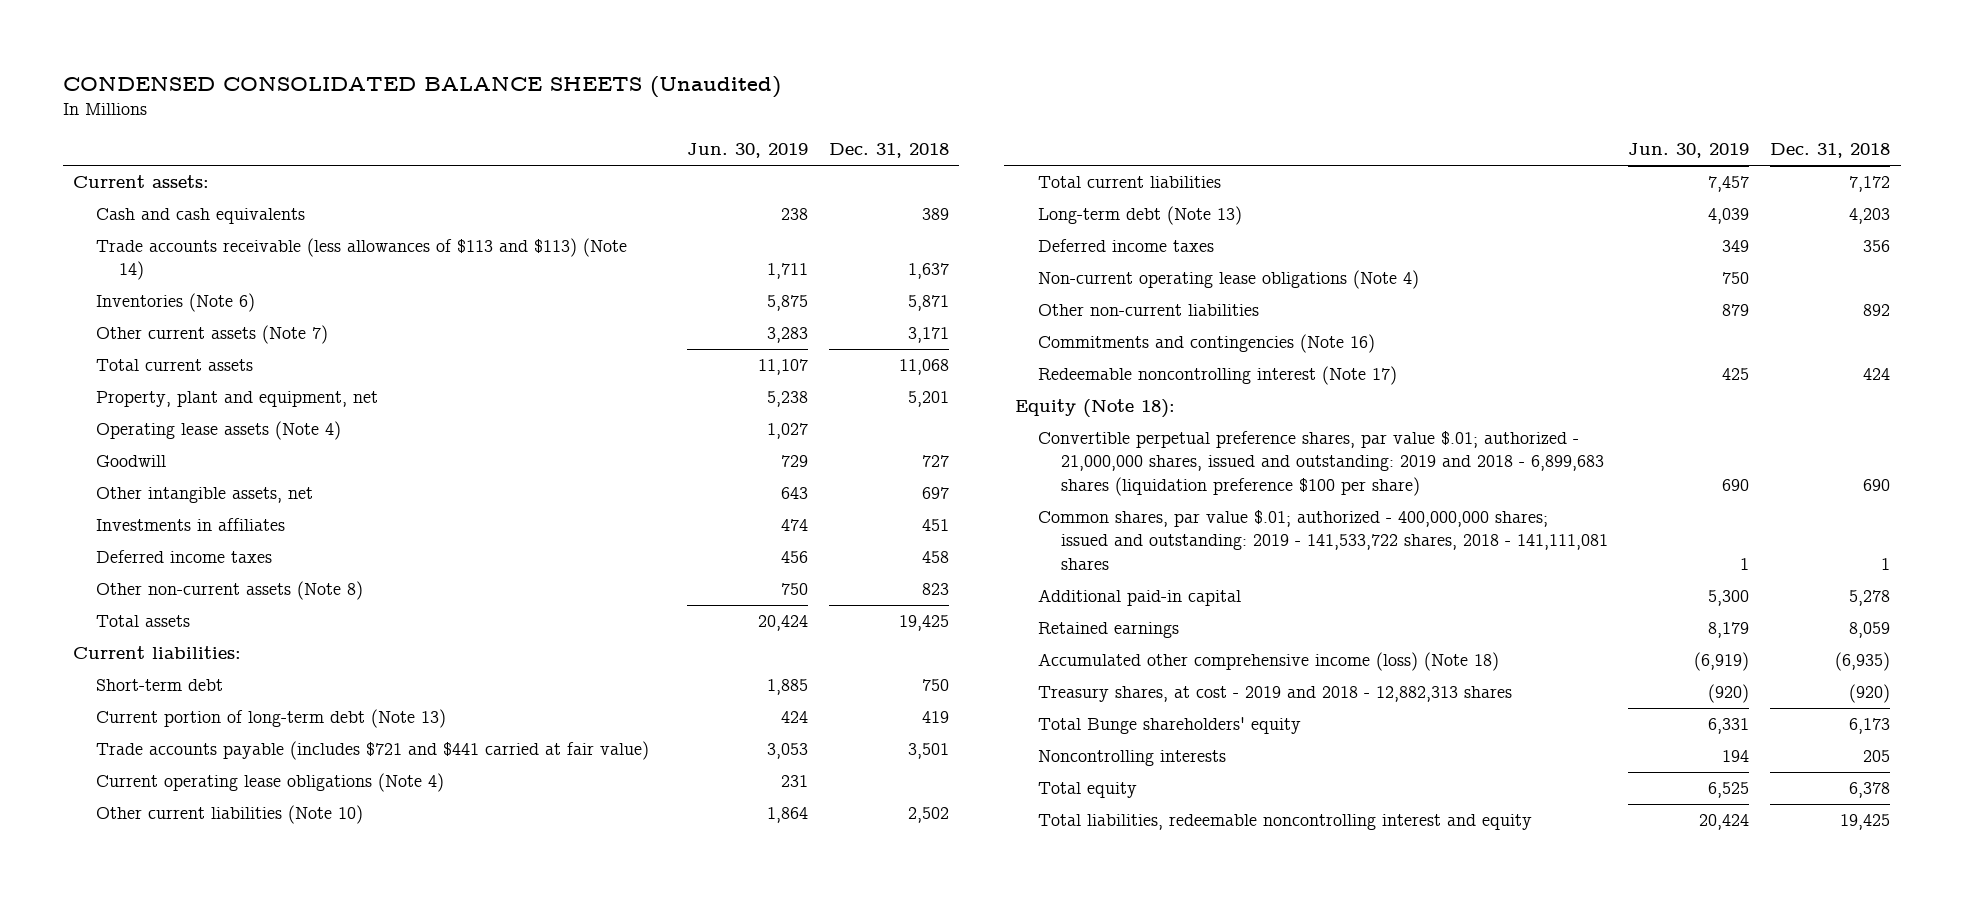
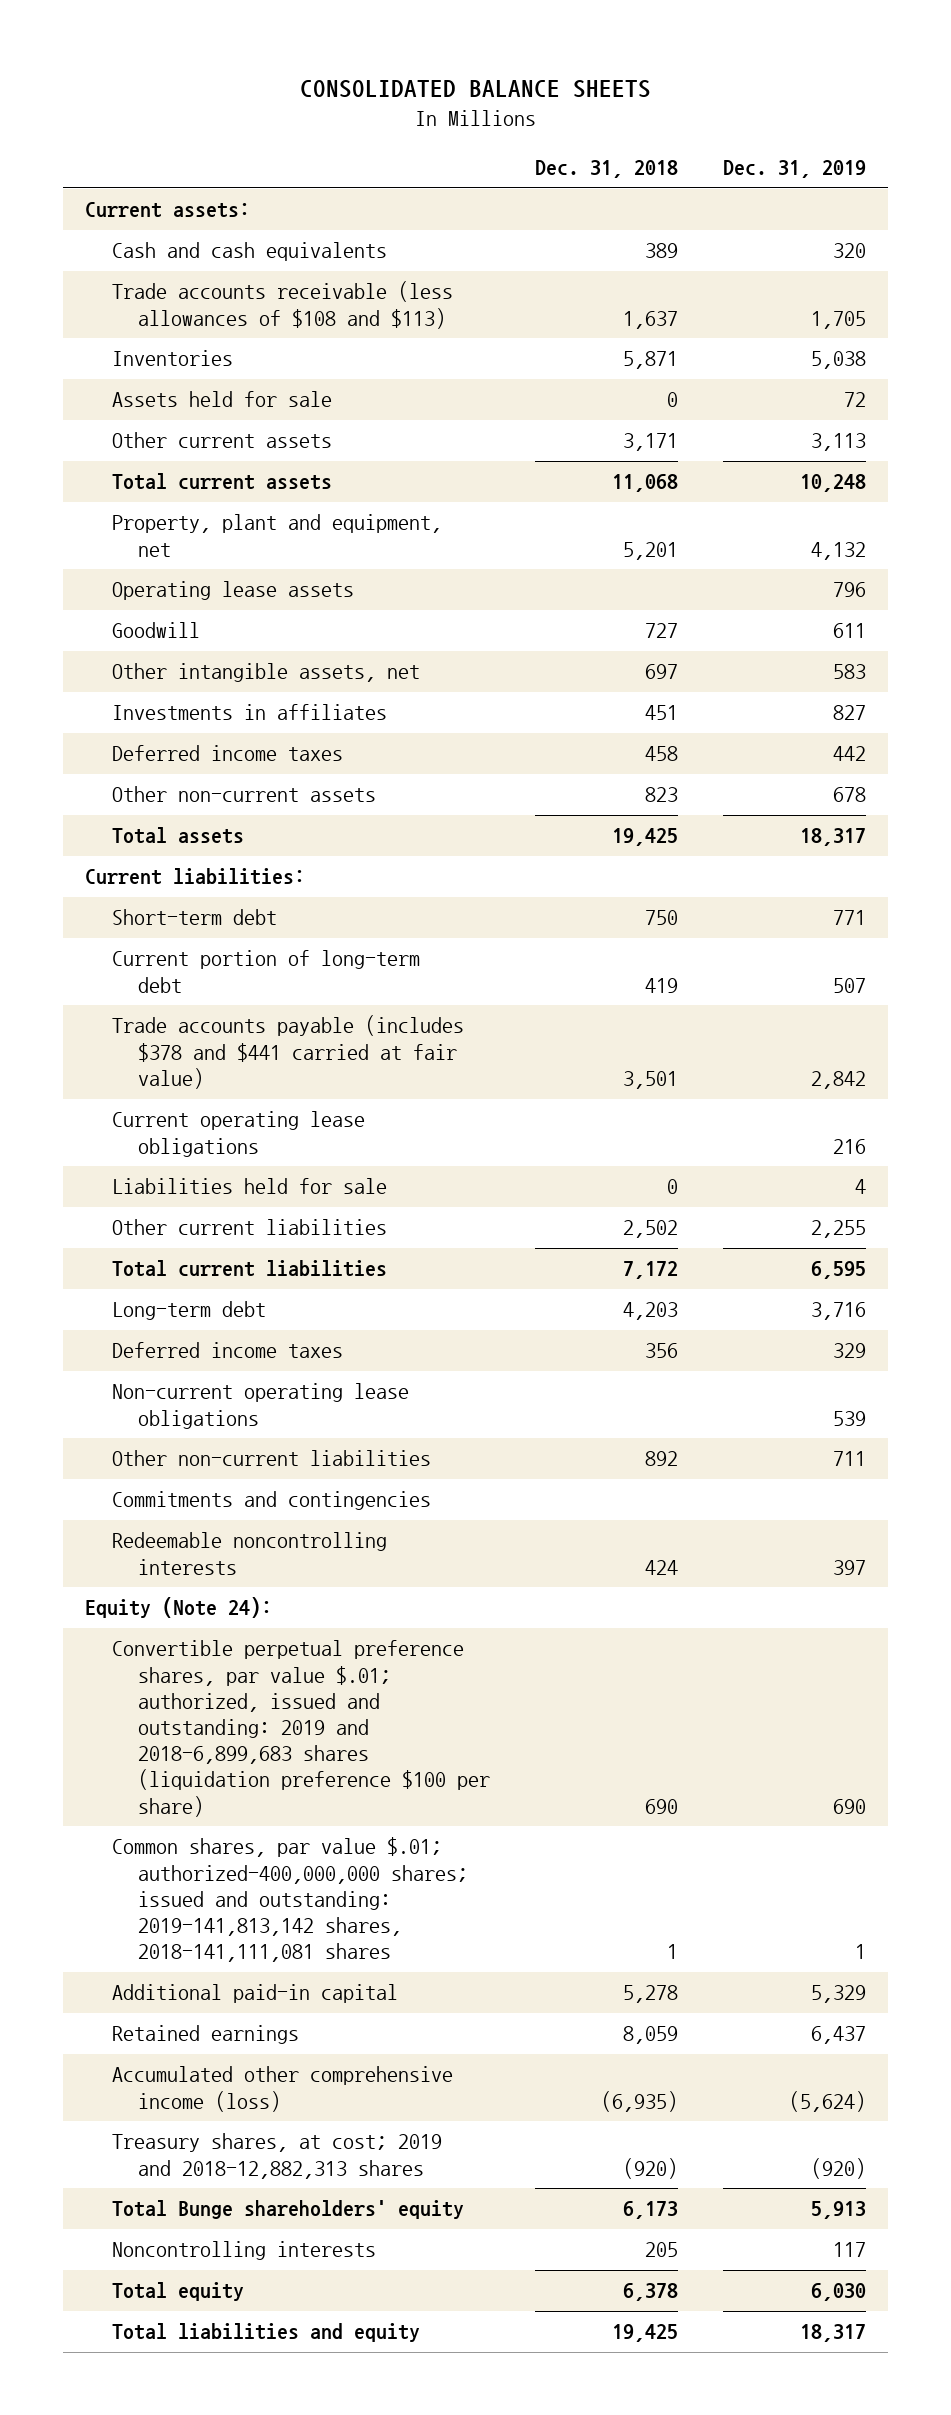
- CONDENSED CONSOLIDATED BALANCE SHEETS (Unaudited)
+ CONSOLIDATED BALANCE SHEETS
- | Jun. 30, 2019 | Dec. 31, 2018
+ | Dec. 31, 2018 | Dec. 31, 2019
- Trade accounts receivable (less allowances of $113 and $113) (Note 14) | 1,711 | 1,637
- Inventories (Note 6) | 5,875 | 5,871
- Other current assets (Note 7) | 3,283 | 3,171
+ Trade accounts receivable (less allowances of $108 and $113) | 1,637 | 1,705
+ Inventories | 5,871 | 5,038
+ Assets held for sale | 0 | 72
+ Other current assets | 3,171 | 3,113
- Operating lease assets (Note 4) | 1,027 |
+ Operating lease assets | | 796
- Other non-current assets (Note 8) | 750 | 823
+ Other non-current assets | 823 | 678
- Current portion of long-term debt (Note 13) | 424 | 419
- Trade accounts payable (includes $721 and $441 carried at fair value) | 3,053 | 3,501
- Current operating lease obligations (Note 4) | 231 |
- Other current liabilities (Note 10) | 1,864 | 2,502
+ Current portion of long-term debt | 419 | 507
+ Trade accounts payable (includes $378 and $441 carried at fair value) | 3,501 | 2,842
+ Current operating lease obligations | | 216
+ Liabilities held for sale | 0 | 4
+ Other current liabilities | 2,502 | 2,255
- Long-term debt (Note 13) | 4,039 | 4,203
+ Long-term debt | 4,203 | 3,716
- Non-current operating lease obligations (Note 4) | 750 |
+ Non-current operating lease obligations | | 539
- Commitments and contingencies (Note 16)
- Redeemable noncontrolling interest (Note 17) | 425 | 424
- Equity (Note 18):
- Convertible perpetual preference shares, par value $.01; authorized - 21,000,000 shares, issued and outstanding: 2019 and 2018 - 6,899,683 shares (liquidation preference $100 per share) | 690 | 690
- Common shares, par value $.01; authorized - 400,000,000 shares; issued and outstanding: 2019 - 141,533,722 shares, 2018 - 141,111,081 shares | 1 | 1
+ Commitments and contingencies
+ Redeemable noncontrolling interests | 424 | 397
+ Equity (Note 24):
+ Convertible perpetual preference shares, par value $.01; authorized, issued and outstanding: 2019 and 2018-6,899,683 shares (liquidation preference $100 per share) | 690 | 690
+ Common shares, par value $.01; authorized-400,000,000 shares; issued and outstanding: 2019-141,813,142 shares, 2018-141,111,081 shares | 1 | 1
- Accumulated other comprehensive income (loss) (Note 18) | (6,919) | (6,935)
- Treasury shares, at cost - 2019 and 2018 - 12,882,313 shares | (920) | (920)
+ Accumulated other comprehensive income (loss) | (6,935) | (5,624)
+ Treasury shares, at cost; 2019 and 2018-12,882,313 shares | (920) | (920)
- Total liabilities, redeemable noncontrolling interest and equity | 20,424 | 19,425
+ Total liabilities and equity | 19,425 | 18,317

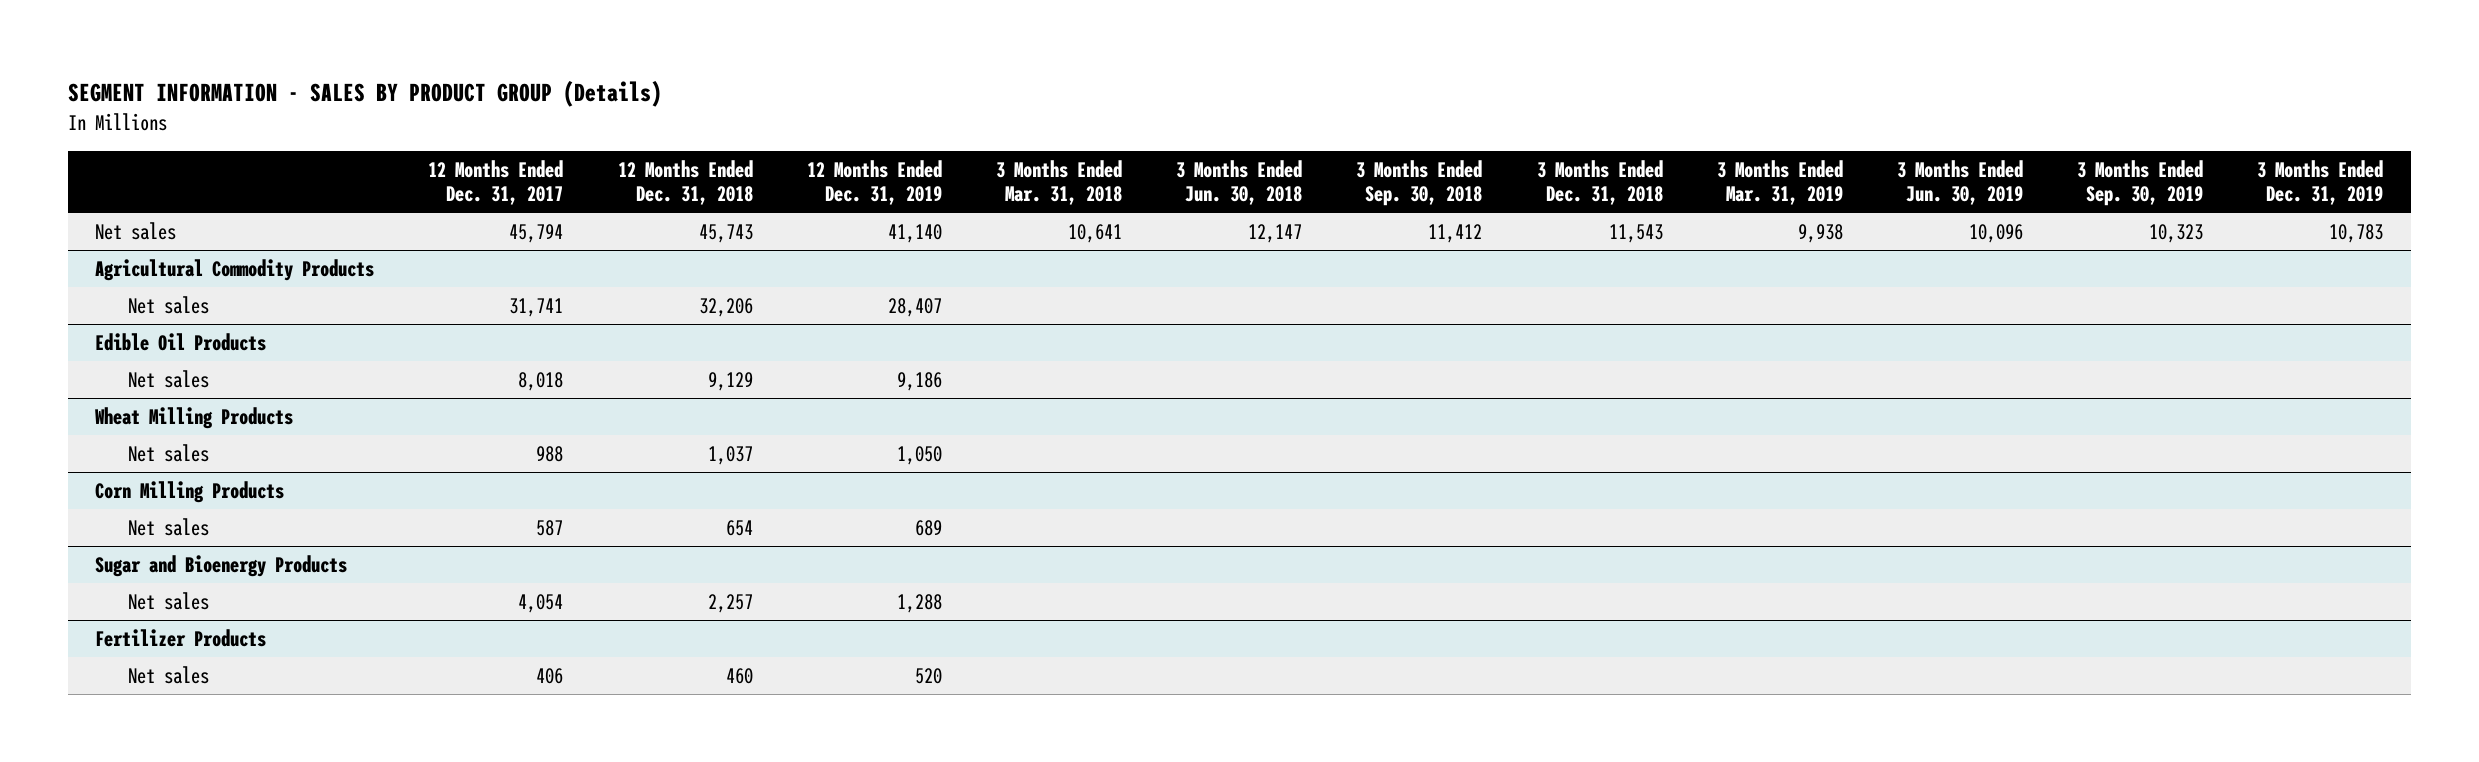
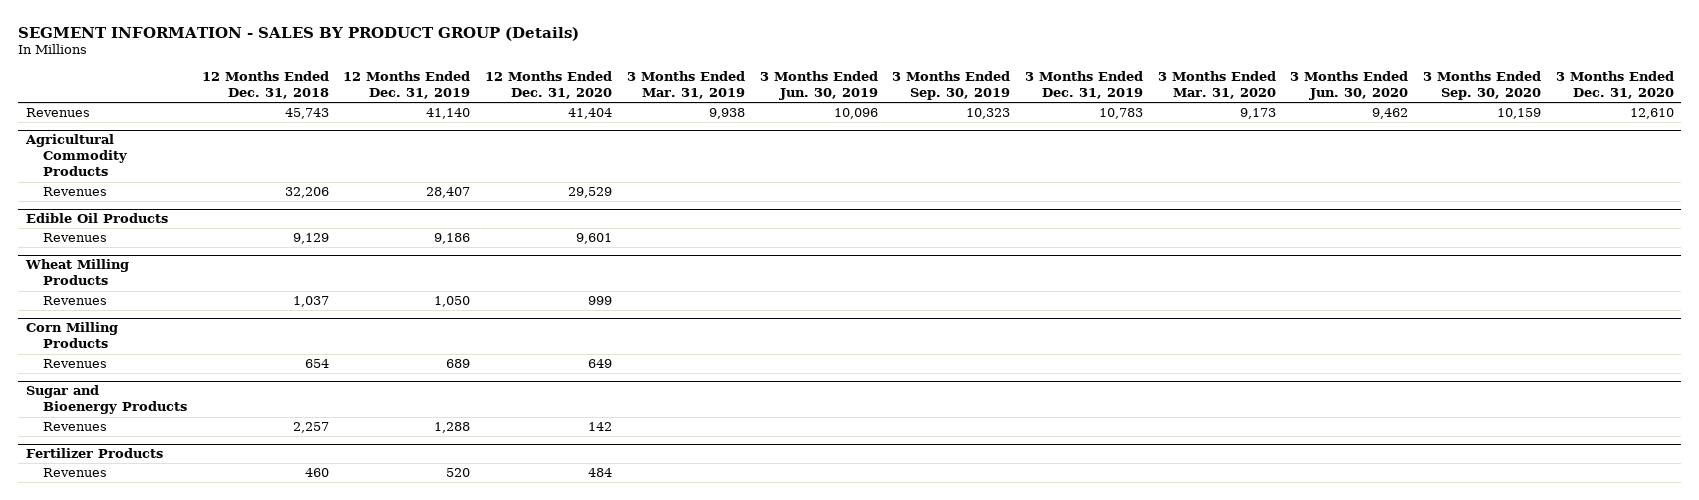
- | 12 Months Ended Dec. 31, 2017 | 12 Months Ended Dec. 31, 2018 | 12 Months Ended Dec. 31, 2019 | 3 Months Ended Mar. 31, 2018 | 3 Months Ended Jun. 30, 2018 | 3 Months Ended Sep. 30, 2018 | 3 Months Ended Dec. 31, 2018 | 3 Months Ended Mar. 31, 2019 | 3 Months Ended Jun. 30, 2019 | 3 Months Ended Sep. 30, 2019 | 3 Months Ended Dec. 31, 2019
+ | 12 Months Ended Dec. 31, 2018 | 12 Months Ended Dec. 31, 2019 | 12 Months Ended Dec. 31, 2020 | 3 Months Ended Mar. 31, 2019 | 3 Months Ended Jun. 30, 2019 | 3 Months Ended Sep. 30, 2019 | 3 Months Ended Dec. 31, 2019 | 3 Months Ended Mar. 31, 2020 | 3 Months Ended Jun. 30, 2020 | 3 Months Ended Sep. 30, 2020 | 3 Months Ended Dec. 31, 2020
- Net sales | 45,794 | 45,743 | 41,140 | 10,641 | 12,147 | 11,412 | 11,543 | 9,938 | 10,096 | 10,323 | 10,783
+ Revenues | 45,743 | 41,140 | 41,404 | 9,938 | 10,096 | 10,323 | 10,783 | 9,173 | 9,462 | 10,159 | 12,610
@ Agricultural Commodity Products
- Net sales | 31,741 | 32,206 | 28,407 | | | | | | | |
+ Revenues | 32,206 | 28,407 | 29,529 | | | | | | | |
@ Edible Oil Products
- Net sales | 8,018 | 9,129 | 9,186 | | | | | | | |
+ Revenues | 9,129 | 9,186 | 9,601 | | | | | | | |
@ Wheat Milling Products
- Net sales | 988 | 1,037 | 1,050 | | | | | | | |
+ Revenues | 1,037 | 1,050 | 999 | | | | | | | |
@ Corn Milling Products
- Net sales | 587 | 654 | 689 | | | | | | | |
+ Revenues | 654 | 689 | 649 | | | | | | | |
@ Sugar and Bioenergy Products
- Net sales | 4,054 | 2,257 | 1,288 | | | | | | | |
+ Revenues | 2,257 | 1,288 | 142 | | | | | | | |
@ Fertilizer Products
- Net sales | 406 | 460 | 520 | | | | | | | |
+ Revenues | 460 | 520 | 484 | | | | | | | |

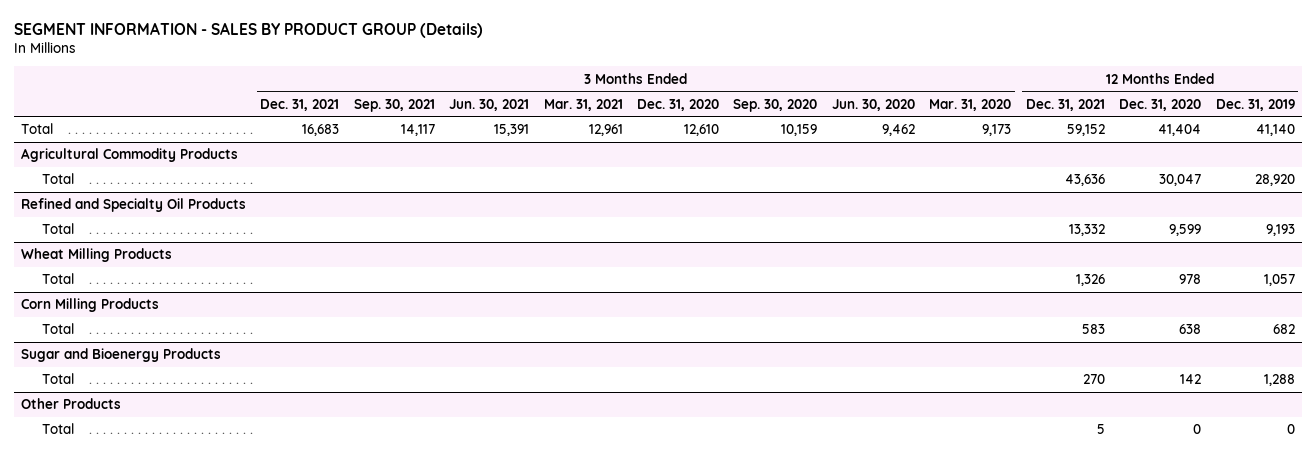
- | 12 Months Ended Dec. 31, 2018 | 12 Months Ended Dec. 31, 2019 | 12 Months Ended Dec. 31, 2020 | 3 Months Ended Mar. 31, 2019 | 3 Months Ended Jun. 30, 2019 | 3 Months Ended Sep. 30, 2019 | 3 Months Ended Dec. 31, 2019 | 3 Months Ended Mar. 31, 2020 | 3 Months Ended Jun. 30, 2020 | 3 Months Ended Sep. 30, 2020 | 3 Months Ended Dec. 31, 2020
+ | 3 Months Ended Dec. 31, 2021 | 3 Months Ended Sep. 30, 2021 | 3 Months Ended Jun. 30, 2021 | 3 Months Ended Mar. 31, 2021 | 3 Months Ended Dec. 31, 2020 | 3 Months Ended Sep. 30, 2020 | 3 Months Ended Jun. 30, 2020 | 3 Months Ended Mar. 31, 2020 | 12 Months Ended Dec. 31, 2021 | 12 Months Ended Dec. 31, 2020 | 12 Months Ended Dec. 31, 2019
- Revenues | 45,743 | 41,140 | 41,404 | 9,938 | 10,096 | 10,323 | 10,783 | 9,173 | 9,462 | 10,159 | 12,610
+ Total | 16,683 | 14,117 | 15,391 | 12,961 | 12,610 | 10,159 | 9,462 | 9,173 | 59,152 | 41,404 | 41,140
@ Agricultural Commodity Products
- Revenues | 32,206 | 28,407 | 29,529 | | | | | | | |
- Edible Oil Products
- Revenues | 9,129 | 9,186 | 9,601 | | | | | | | |
@ Agricultural Commodity Products
+ Total | | | | | | | | | 43,636 | 30,047 | 28,920
+ Refined and Specialty Oil Products
+ Total | | | | | | | | | 13,332 | 9,599 | 9,193
@ Wheat Milling Products
- Revenues | 1,037 | 1,050 | 999 | | | | | | | |
+ Total | | | | | | | | | 1,326 | 978 | 1,057
@ Corn Milling Products
- Revenues | 654 | 689 | 649 | | | | | | | |
+ Total | | | | | | | | | 583 | 638 | 682
@ Sugar and Bioenergy Products
- Revenues | 2,257 | 1,288 | 142 | | | | | | | |
- Fertilizer Products
- Revenues | 460 | 520 | 484 | | | | | | | |
@ Sugar and Bioenergy Products
+ Total | | | | | | | | | 270 | 142 | 1,288
+ Other Products
+ Total | | | | | | | | | 5 | 0 | 0

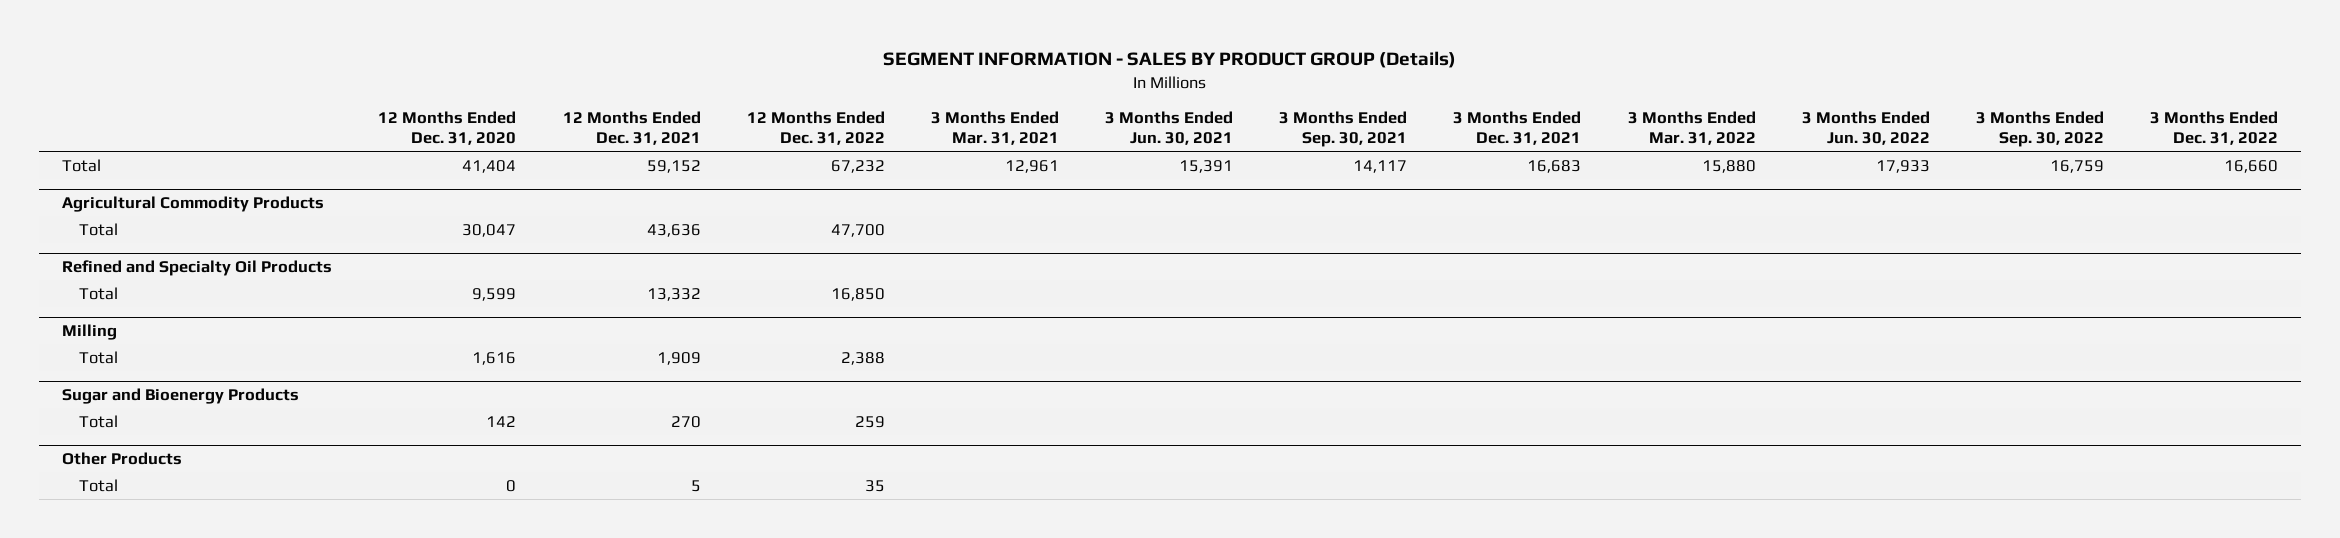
- | 3 Months Ended Dec. 31, 2021 | 3 Months Ended Sep. 30, 2021 | 3 Months Ended Jun. 30, 2021 | 3 Months Ended Mar. 31, 2021 | 3 Months Ended Dec. 31, 2020 | 3 Months Ended Sep. 30, 2020 | 3 Months Ended Jun. 30, 2020 | 3 Months Ended Mar. 31, 2020 | 12 Months Ended Dec. 31, 2021 | 12 Months Ended Dec. 31, 2020 | 12 Months Ended Dec. 31, 2019
+ | 12 Months Ended Dec. 31, 2020 | 12 Months Ended Dec. 31, 2021 | 12 Months Ended Dec. 31, 2022 | 3 Months Ended Mar. 31, 2021 | 3 Months Ended Jun. 30, 2021 | 3 Months Ended Sep. 30, 2021 | 3 Months Ended Dec. 31, 2021 | 3 Months Ended Mar. 31, 2022 | 3 Months Ended Jun. 30, 2022 | 3 Months Ended Sep. 30, 2022 | 3 Months Ended Dec. 31, 2022
- Wheat Milling Products
- Total | | | | | | | | | 1,326 | 978 | 1,057
- Corn Milling Products
- Total | | | | | | | | | 583 | 638 | 682
+ Milling
+ Total | 1,616 | 1,909 | 2,388 | | | | | | | |

